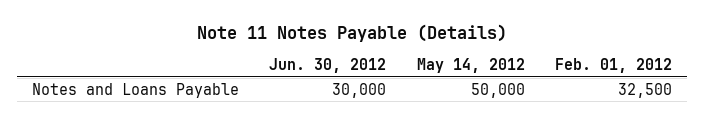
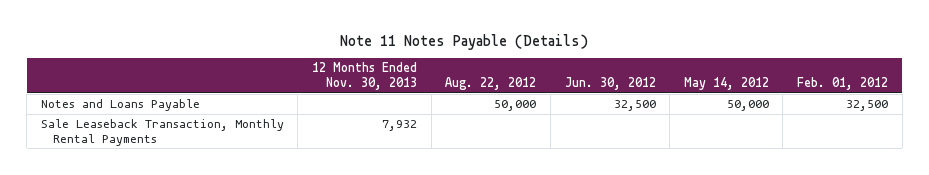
- | Jun. 30, 2012 | May 14, 2012 | Feb. 01, 2012
+ | 12 Months Ended Nov. 30, 2013 | Aug. 22, 2012 | Jun. 30, 2012 | May 14, 2012 | Feb. 01, 2012
- Notes and Loans Payable | 30,000 | 50,000 | 32,500
+ Notes and Loans Payable | | 50,000 | 32,500 | 50,000 | 32,500
+ Sale Leaseback Transaction, Monthly Rental Payments | 7,932 | | | |

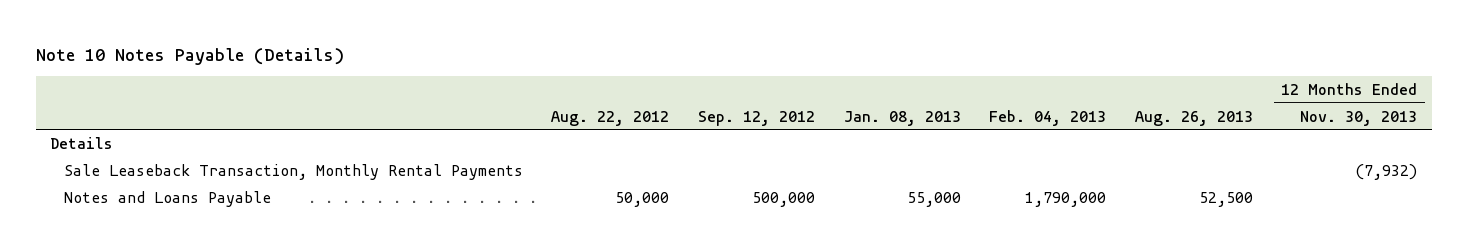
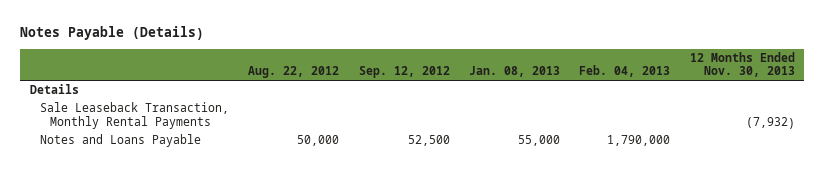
- Note 10 Notes Payable (Details)
+ Notes Payable (Details)
- | Aug. 22, 2012 | Sep. 12, 2012 | Jan. 08, 2013 | Feb. 04, 2013 | Aug. 26, 2013 | 12 Months Ended Nov. 30, 2013
+ | Aug. 22, 2012 | Sep. 12, 2012 | Jan. 08, 2013 | Feb. 04, 2013 | 12 Months Ended Nov. 30, 2013
- Notes and Loans Payable | 50,000 | 500,000 | 55,000 | 1,790,000 | 52,500 |
+ Notes and Loans Payable | 50,000 | 52,500 | 55,000 | 1,790,000 |

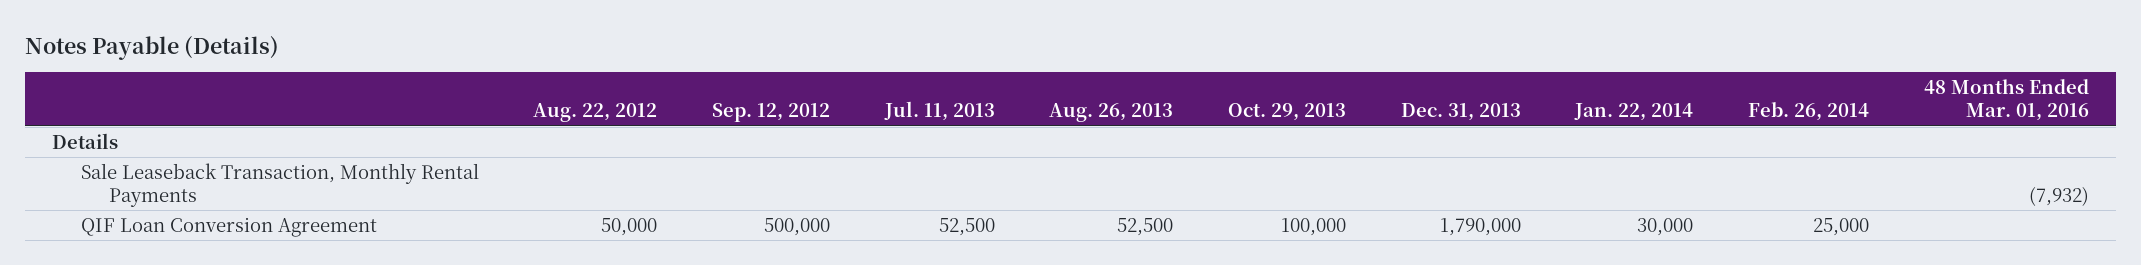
- | Aug. 22, 2012 | Sep. 12, 2012 | Jan. 08, 2013 | Feb. 04, 2013 | 12 Months Ended Nov. 30, 2013
+ | Aug. 22, 2012 | Sep. 12, 2012 | Jul. 11, 2013 | Aug. 26, 2013 | Oct. 29, 2013 | Dec. 31, 2013 | Jan. 22, 2014 | Feb. 26, 2014 | 48 Months Ended Mar. 01, 2016
- Notes and Loans Payable | 50,000 | 52,500 | 55,000 | 1,790,000 |
+ QIF Loan Conversion Agreement | 50,000 | 500,000 | 52,500 | 52,500 | 100,000 | 1,790,000 | 30,000 | 25,000 |

